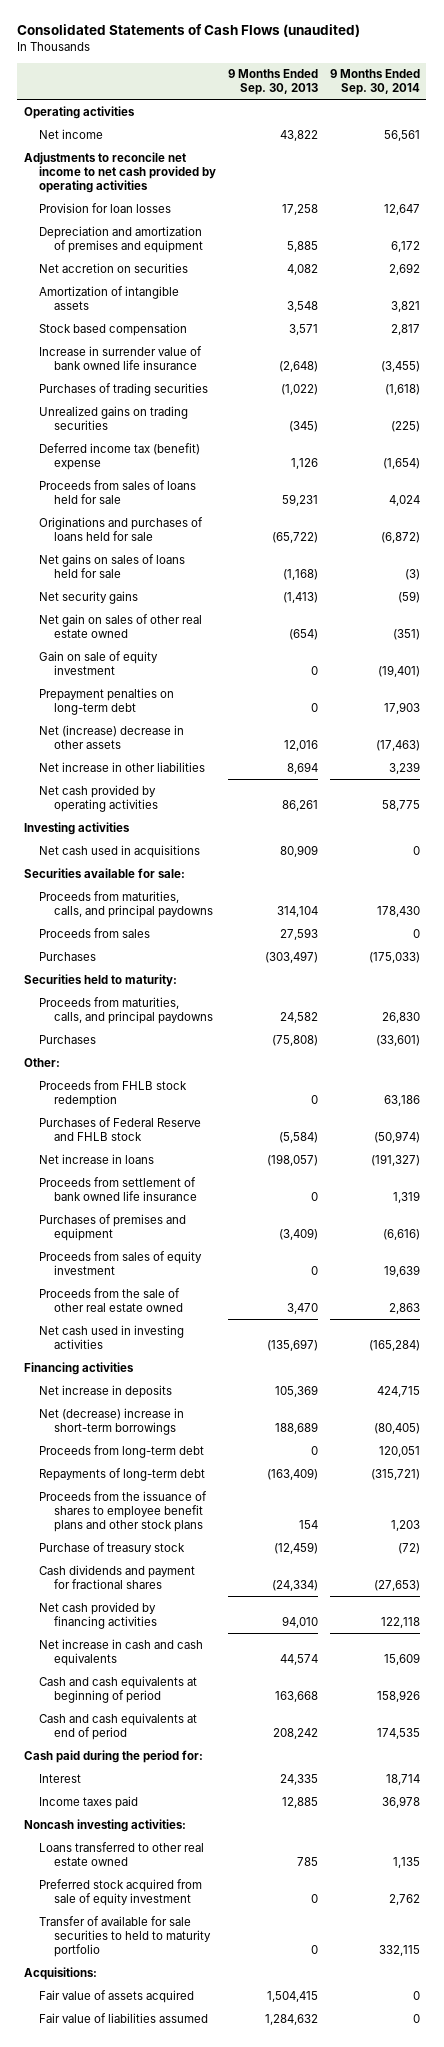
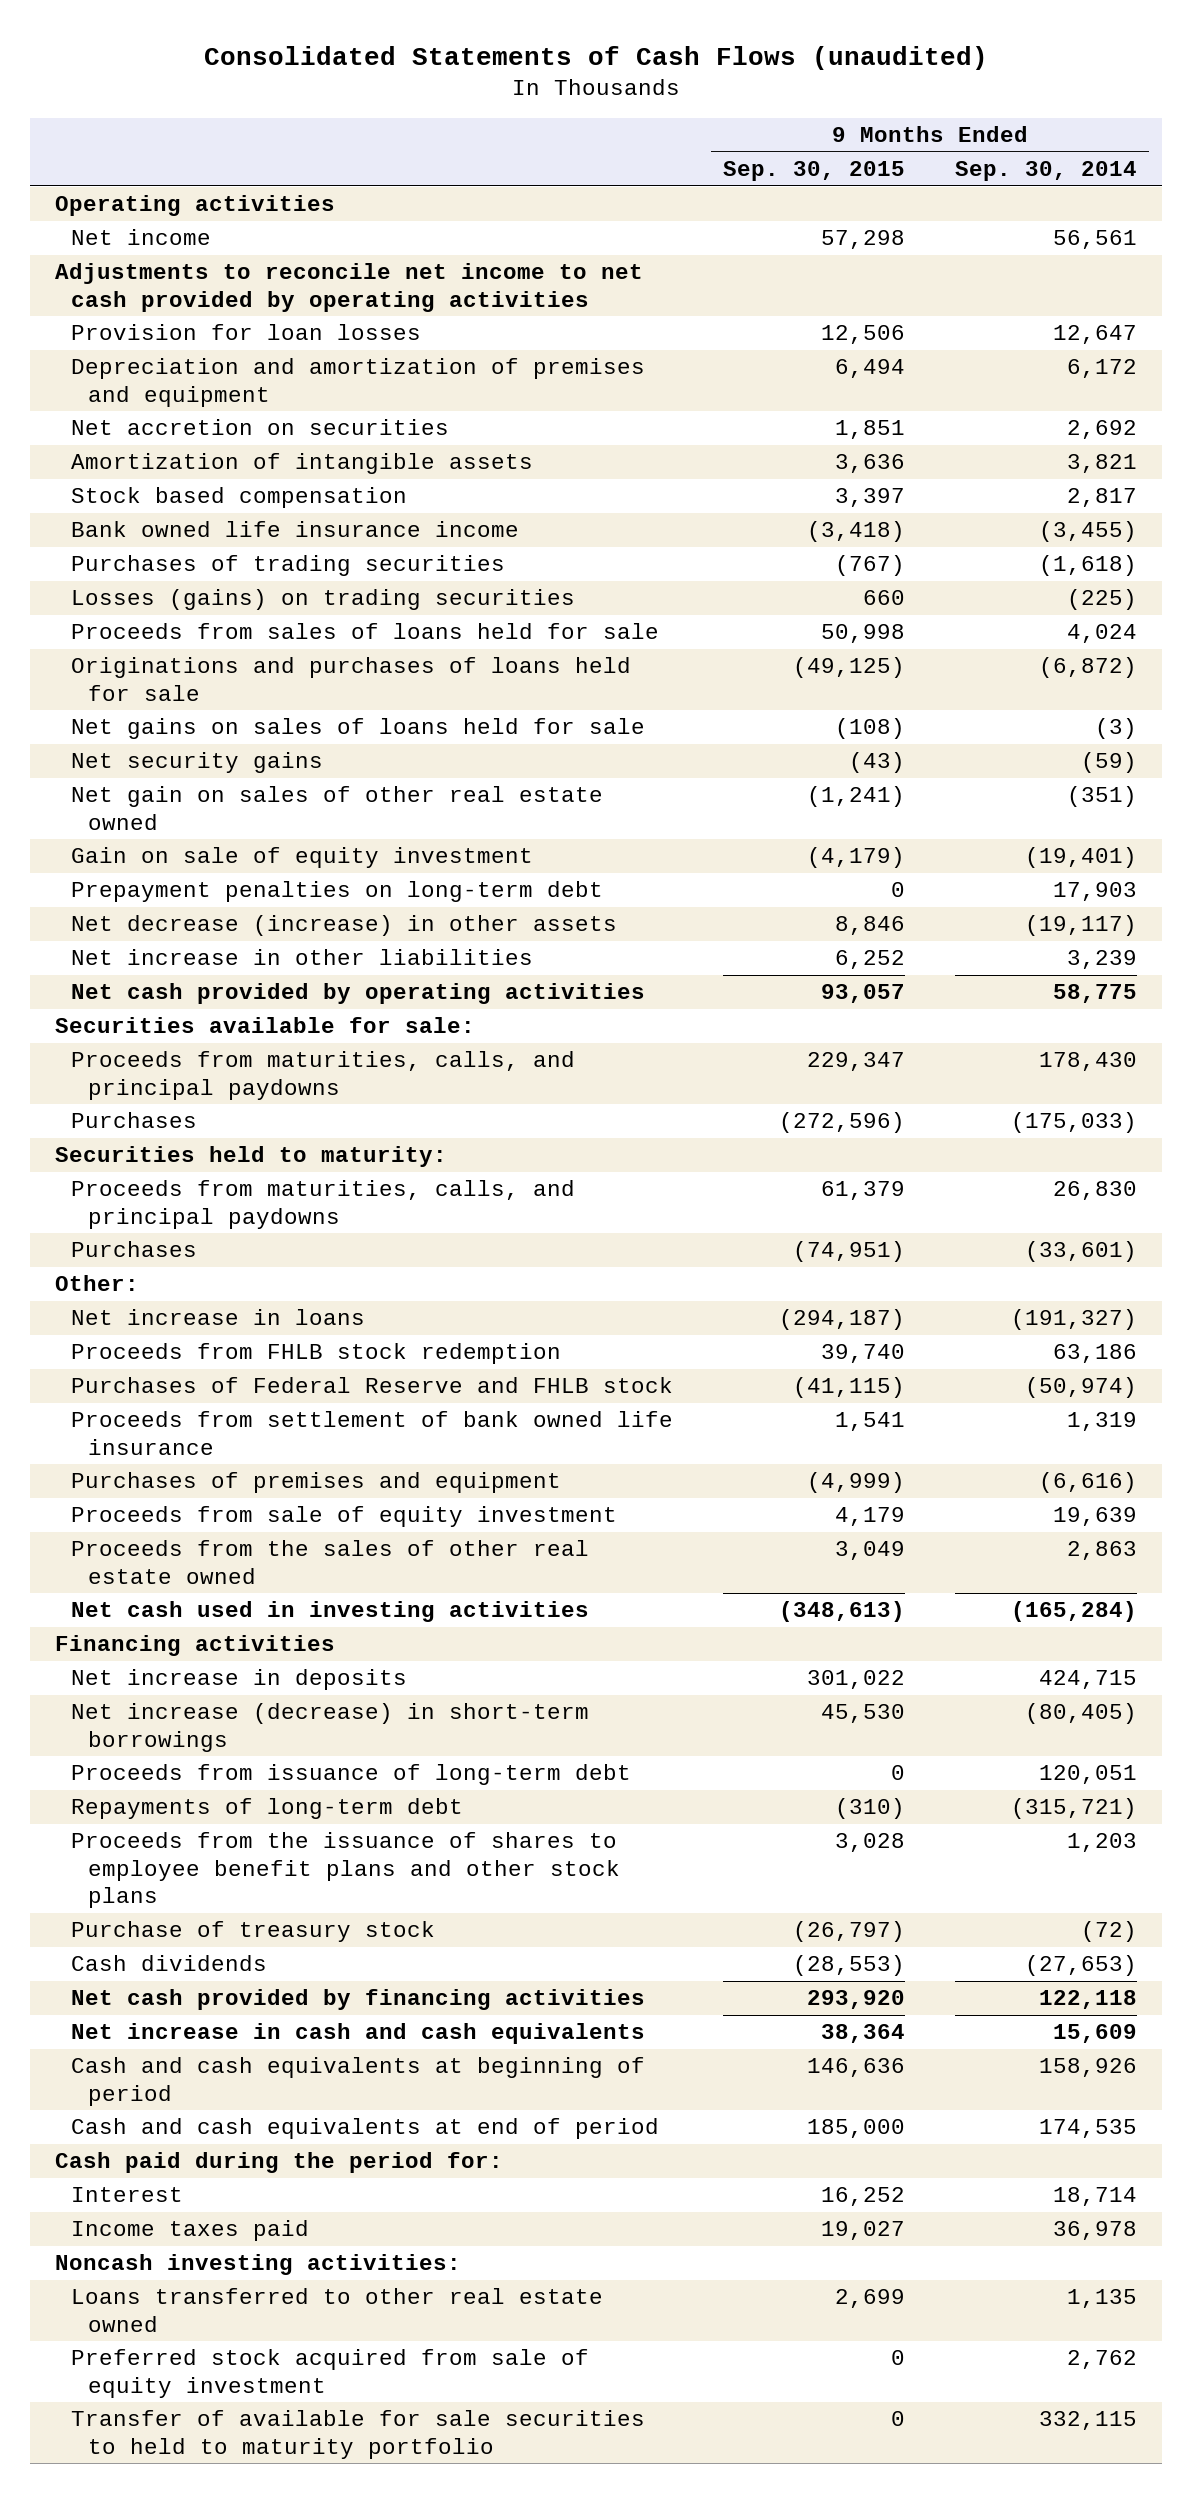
- | 9 Months Ended Sep. 30, 2013 | 9 Months Ended Sep. 30, 2014
+ | 9 Months Ended Sep. 30, 2015 | 9 Months Ended Sep. 30, 2014
- Increase in surrender value of bank owned life insurance | (2,648) | (3,455)
+ Bank owned life insurance income | (3,418) | (3,455)
- Unrealized gains on trading securities | (345) | (225)
- Deferred income tax (benefit) expense | 1,126 | (1,654)
+ Losses (gains) on trading securities | 660 | (225)
- Net (increase) decrease in other assets | 12,016 | (17,463)
+ Net decrease (increase) in other assets | 8,846 | (19,117)
- Investing activities
- Net cash used in acquisitions | 80,909 | 0
- Proceeds from sales | 27,593 | 0
moved up: Net increase in loans | (294,187) | (191,327)
- Proceeds from sales of equity investment | 0 | 19,639
- Proceeds from the sale of other real estate owned | 3,470 | 2,863
+ Proceeds from sale of equity investment | 4,179 | 19,639
+ Proceeds from the sales of other real estate owned | 3,049 | 2,863
- Net (decrease) increase in short-term borrowings | 188,689 | (80,405)
- Proceeds from long-term debt | 0 | 120,051
+ Net increase (decrease) in short-term borrowings | 45,530 | (80,405)
+ Proceeds from issuance of long-term debt | 0 | 120,051
- Cash dividends and payment for fractional shares | (24,334) | (27,653)
+ Cash dividends | (28,553) | (27,653)
- Acquisitions:
- Fair value of assets acquired | 1,504,415 | 0
- Fair value of liabilities assumed | 1,284,632 | 0

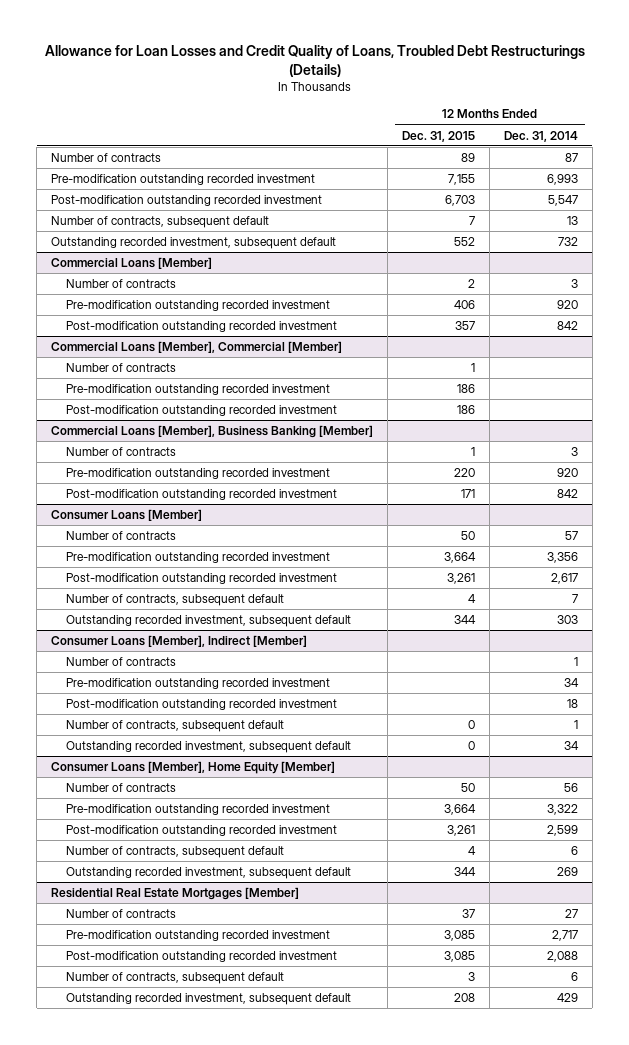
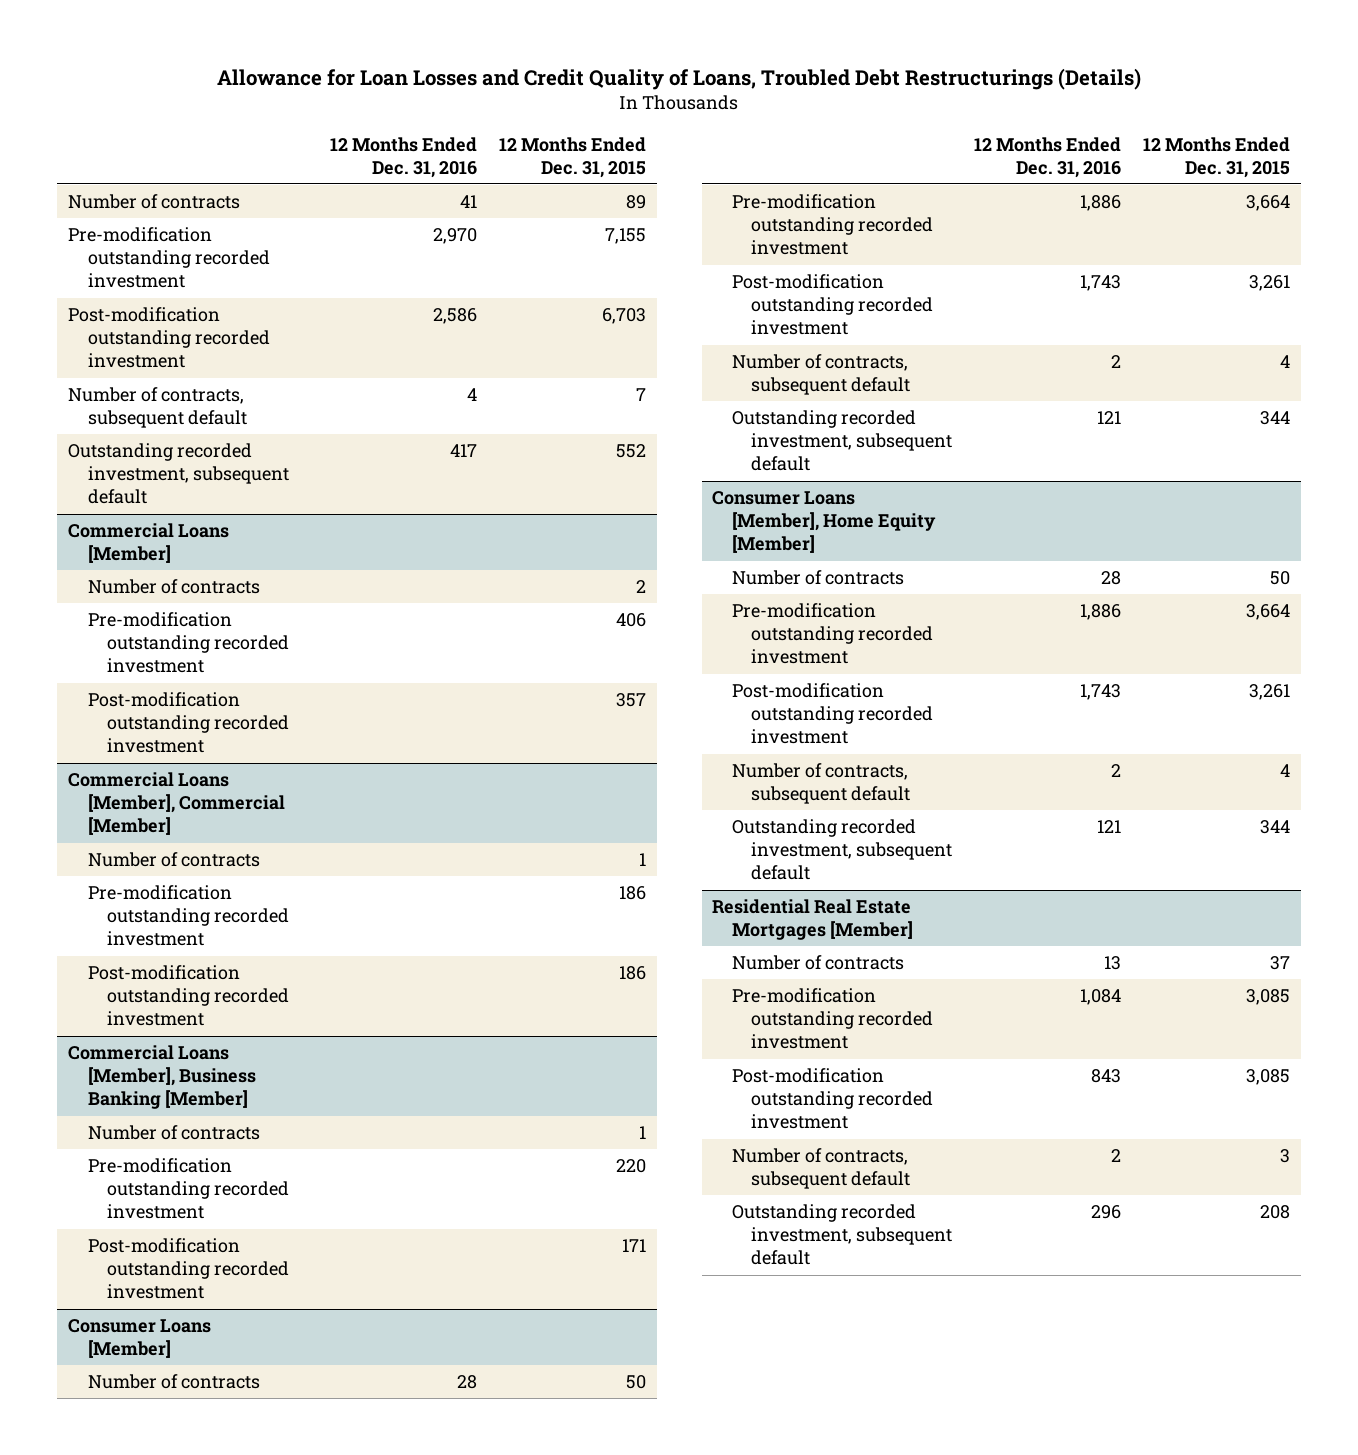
- | 12 Months Ended Dec. 31, 2015 | 12 Months Ended Dec. 31, 2014
+ | 12 Months Ended Dec. 31, 2016 | 12 Months Ended Dec. 31, 2015
- Consumer Loans [Member], Indirect [Member]
- Number of contracts | | 1
- Pre-modification outstanding recorded investment | | 34
- Post-modification outstanding recorded investment | | 18
- Number of contracts, subsequent default | 0 | 1
- Outstanding recorded investment, subsequent default | 0 | 34

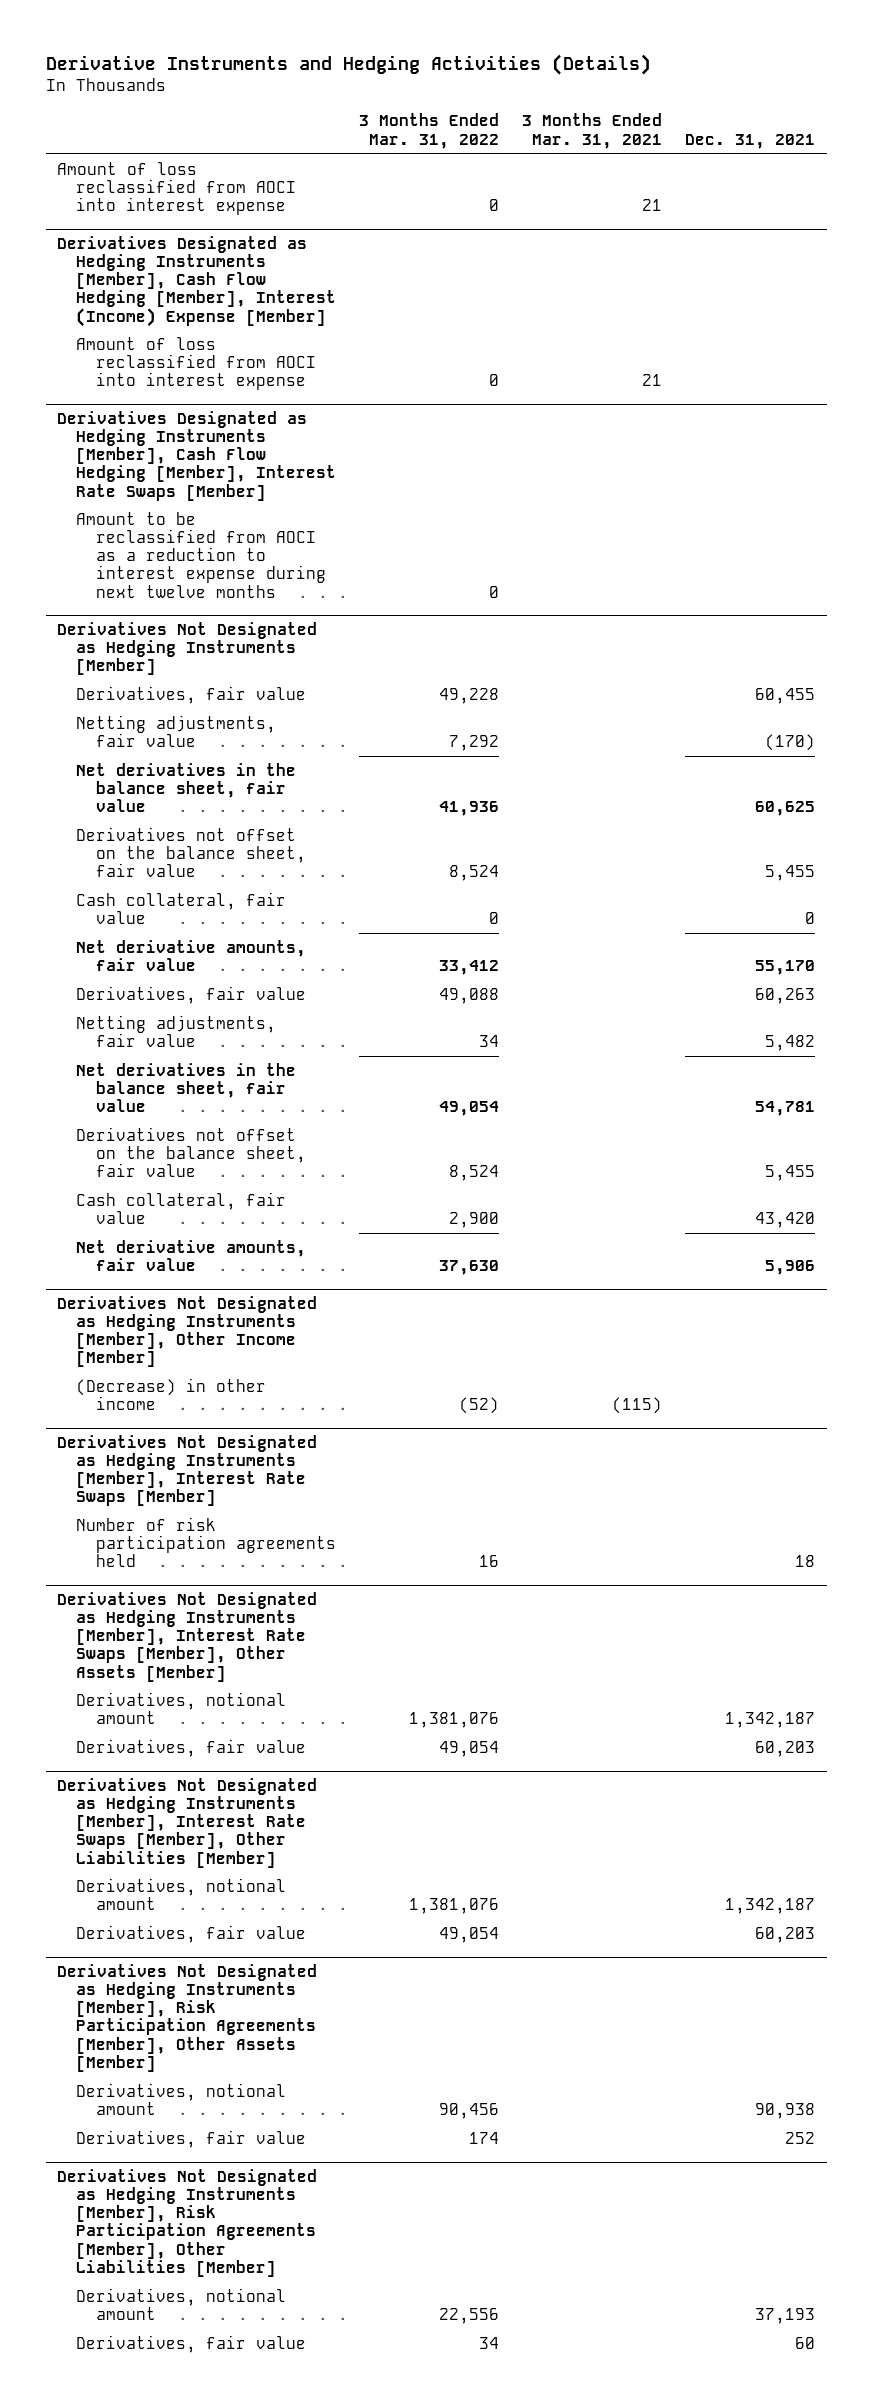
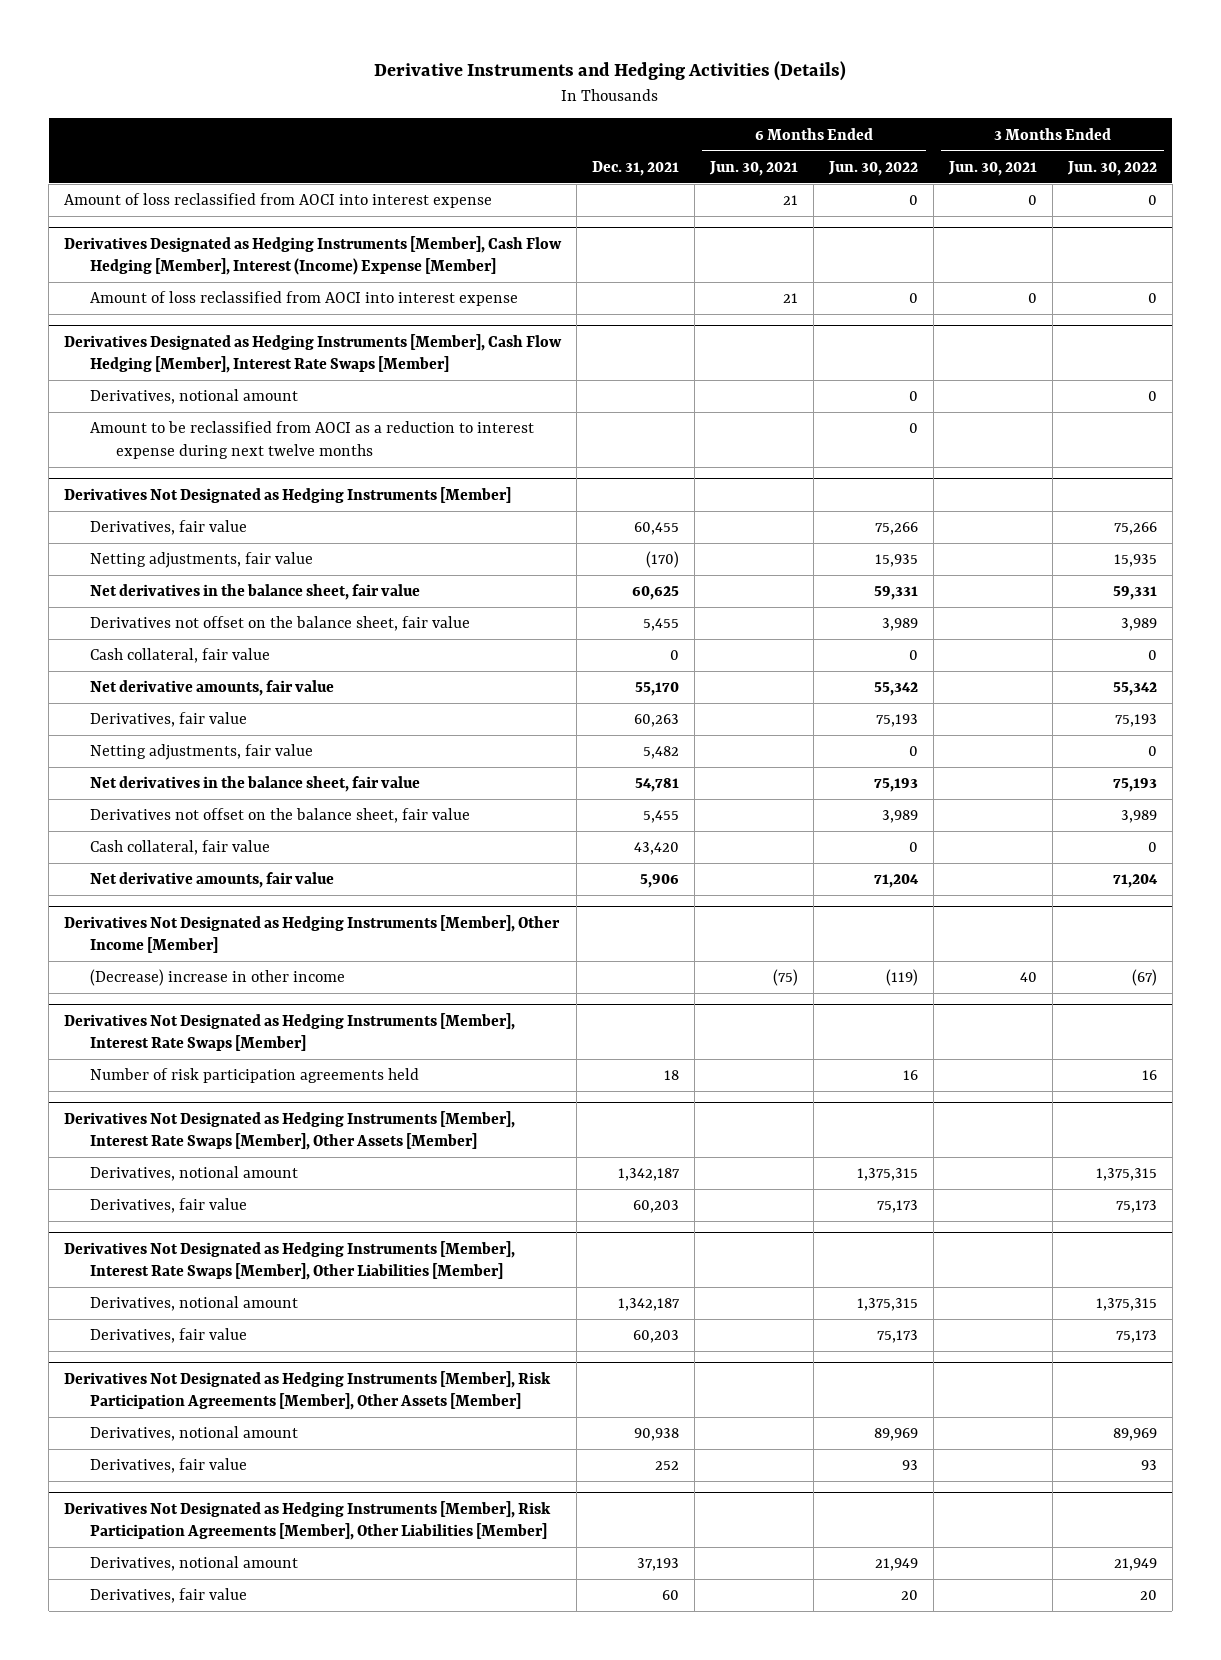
- | 3 Months Ended Mar. 31, 2022 | 3 Months Ended Mar. 31, 2021 | Dec. 31, 2021
+ | Dec. 31, 2021 | 6 Months Ended Jun. 30, 2021 | 6 Months Ended Jun. 30, 2022 | 3 Months Ended Jun. 30, 2021 | 3 Months Ended Jun. 30, 2022
@ Derivatives Designated as Hedging Instruments [Member], Cash Flow Hedging [Member], Interest Rate Swaps [Member]
+ Derivatives, notional amount | | | 0 | | 0
@ Derivatives Not Designated as Hedging Instruments [Member], Other Income [Member]
- (Decrease) in other income | (52) | (115) |
+ (Decrease) increase in other income | | (75) | (119) | 40 | (67)

